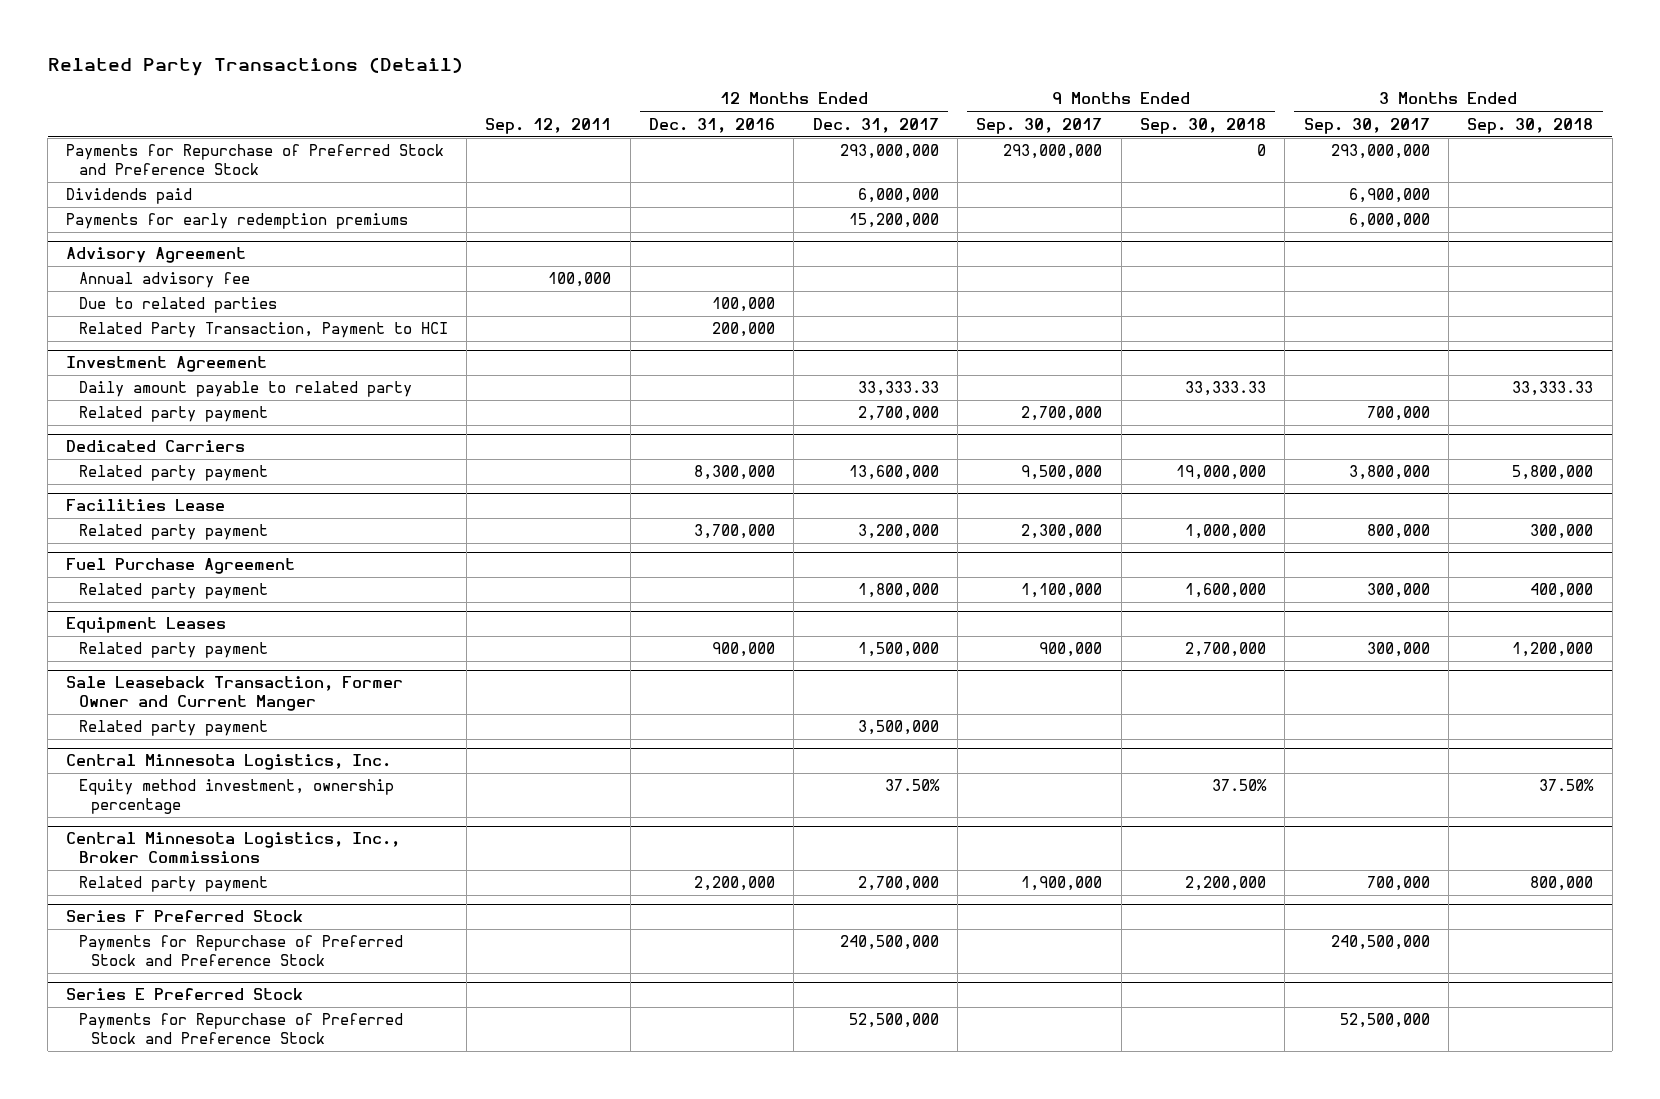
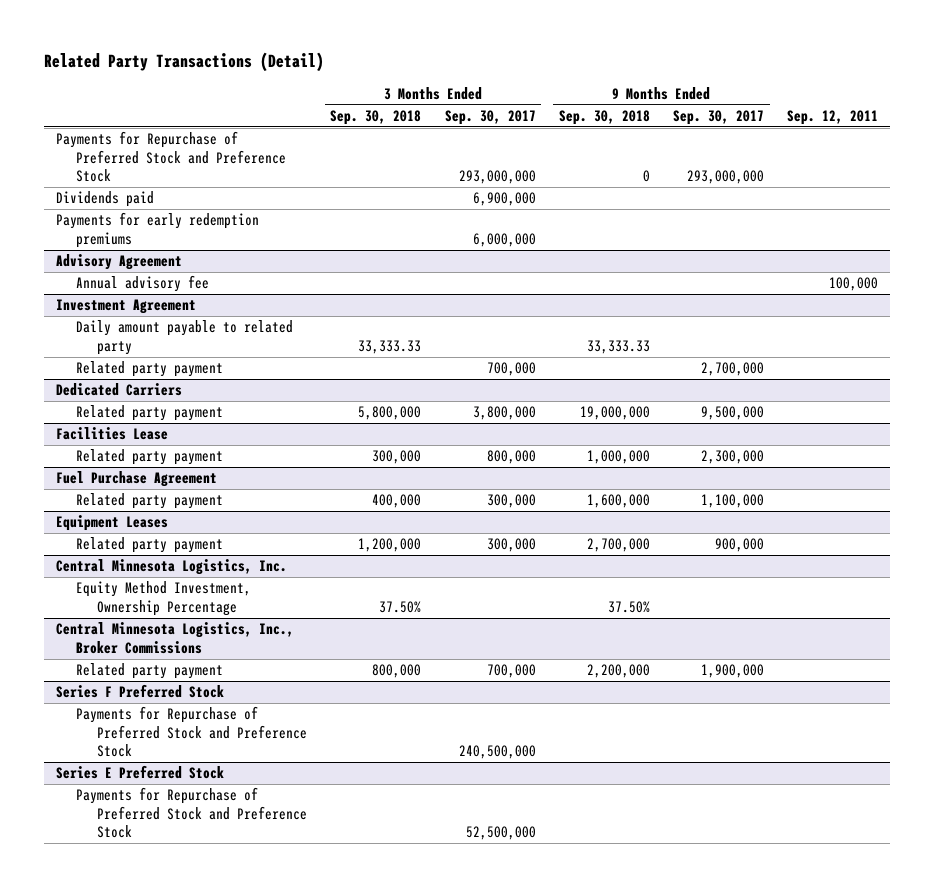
- | Sep. 12, 2011 | 12 Months Ended Dec. 31, 2016 | 12 Months Ended Dec. 31, 2017 | 9 Months Ended Sep. 30, 2017 | 9 Months Ended Sep. 30, 2018 | 3 Months Ended Sep. 30, 2017 | 3 Months Ended Sep. 30, 2018
+ | 3 Months Ended Sep. 30, 2018 | 3 Months Ended Sep. 30, 2017 | 9 Months Ended Sep. 30, 2018 | 9 Months Ended Sep. 30, 2017 | Sep. 12, 2011
@ Advisory Agreement
- Due to related parties | | 100,000 | | | | |
- Related Party Transaction, Payment to HCI | | 200,000 | | | | |
- Sale Leaseback Transaction, Former Owner and Current Manger
- Related party payment | | | 3,500,000 | | | |
@ Central Minnesota Logistics, Inc.
- Equity method investment, ownership percentage | | | 37.50% | | 37.50% | | 37.50%
+ Equity Method Investment, Ownership Percentage | 37.50% | | 37.50% | |

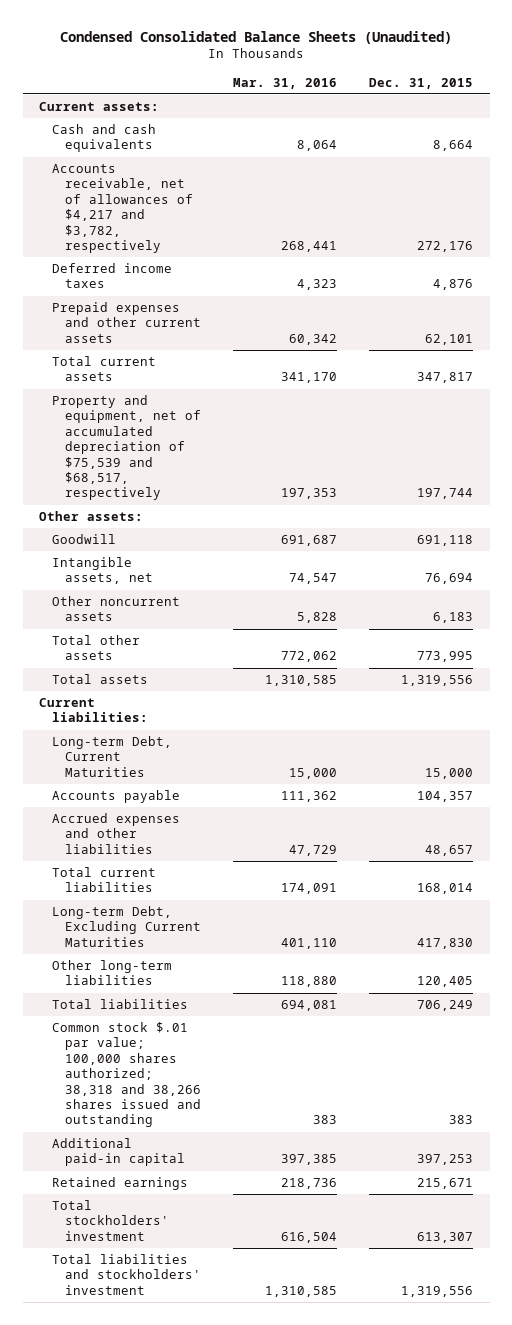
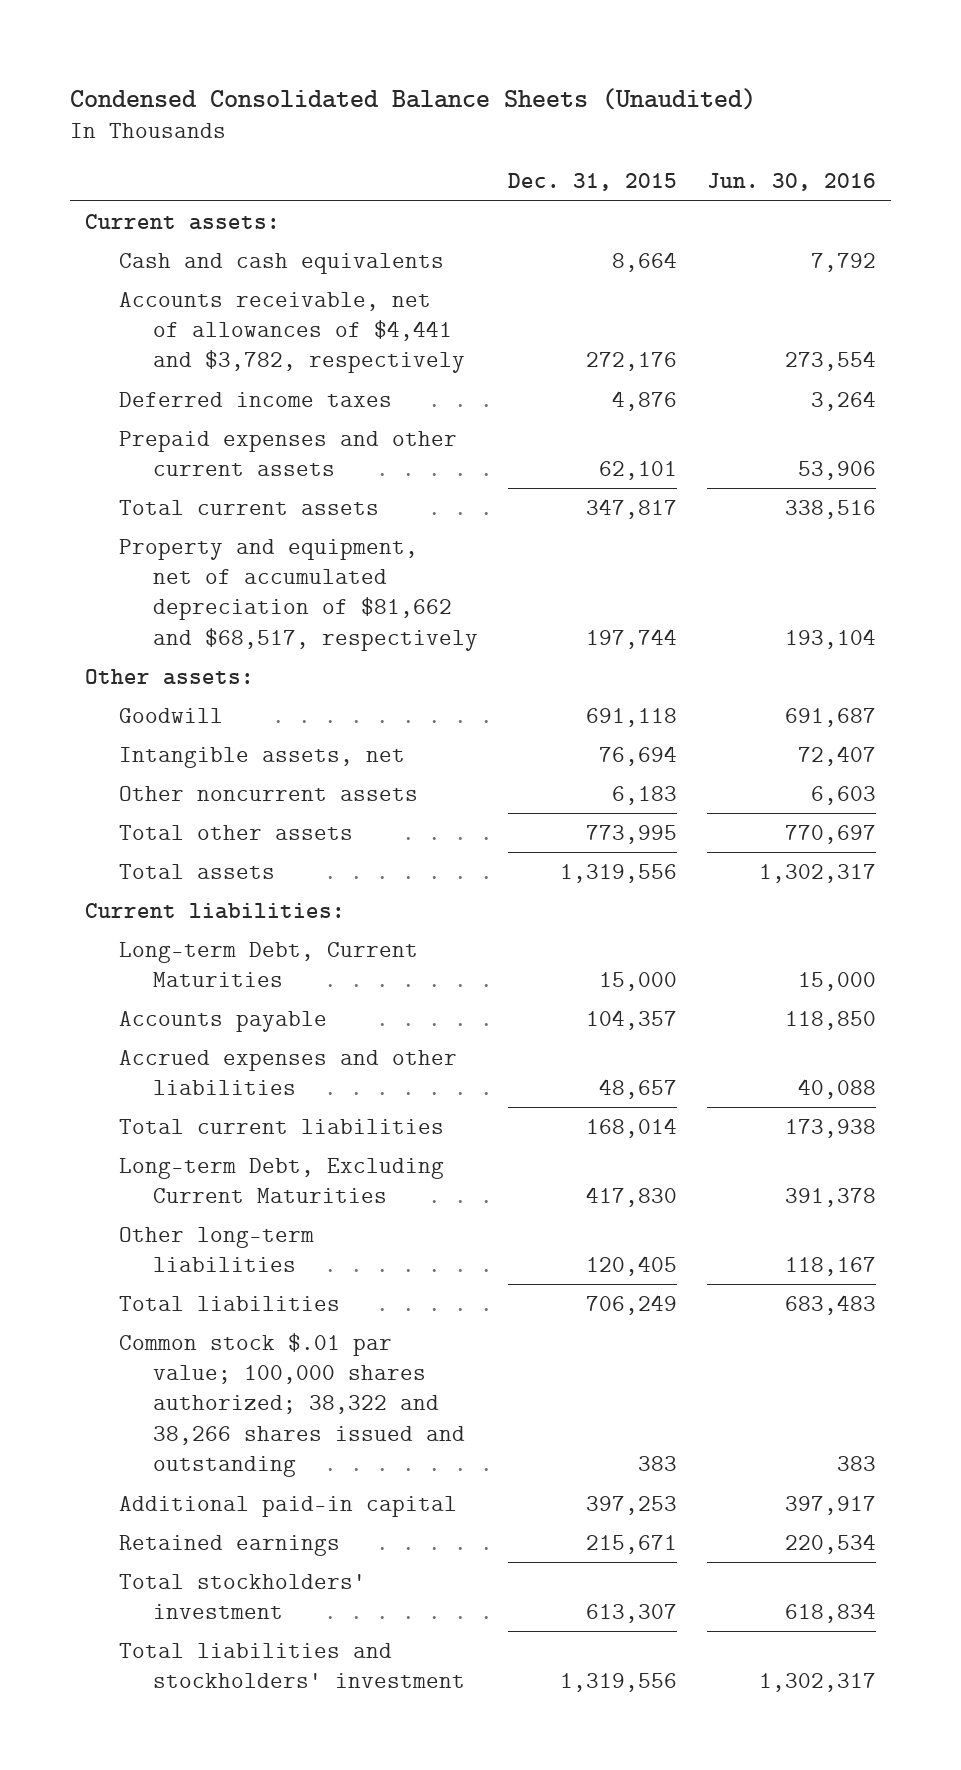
- | Mar. 31, 2016 | Dec. 31, 2015
+ | Dec. 31, 2015 | Jun. 30, 2016
- Accounts receivable, net of allowances of $4,217 and $3,782, respectively | 268,441 | 272,176
+ Accounts receivable, net of allowances of $4,441 and $3,782, respectively | 272,176 | 273,554
- Property and equipment, net of accumulated depreciation of $75,539 and $68,517, respectively | 197,353 | 197,744
+ Property and equipment, net of accumulated depreciation of $81,662 and $68,517, respectively | 197,744 | 193,104
- Common stock $.01 par value; 100,000 shares authorized; 38,318 and 38,266 shares issued and outstanding | 383 | 383
+ Common stock $.01 par value; 100,000 shares authorized; 38,322 and 38,266 shares issued and outstanding | 383 | 383

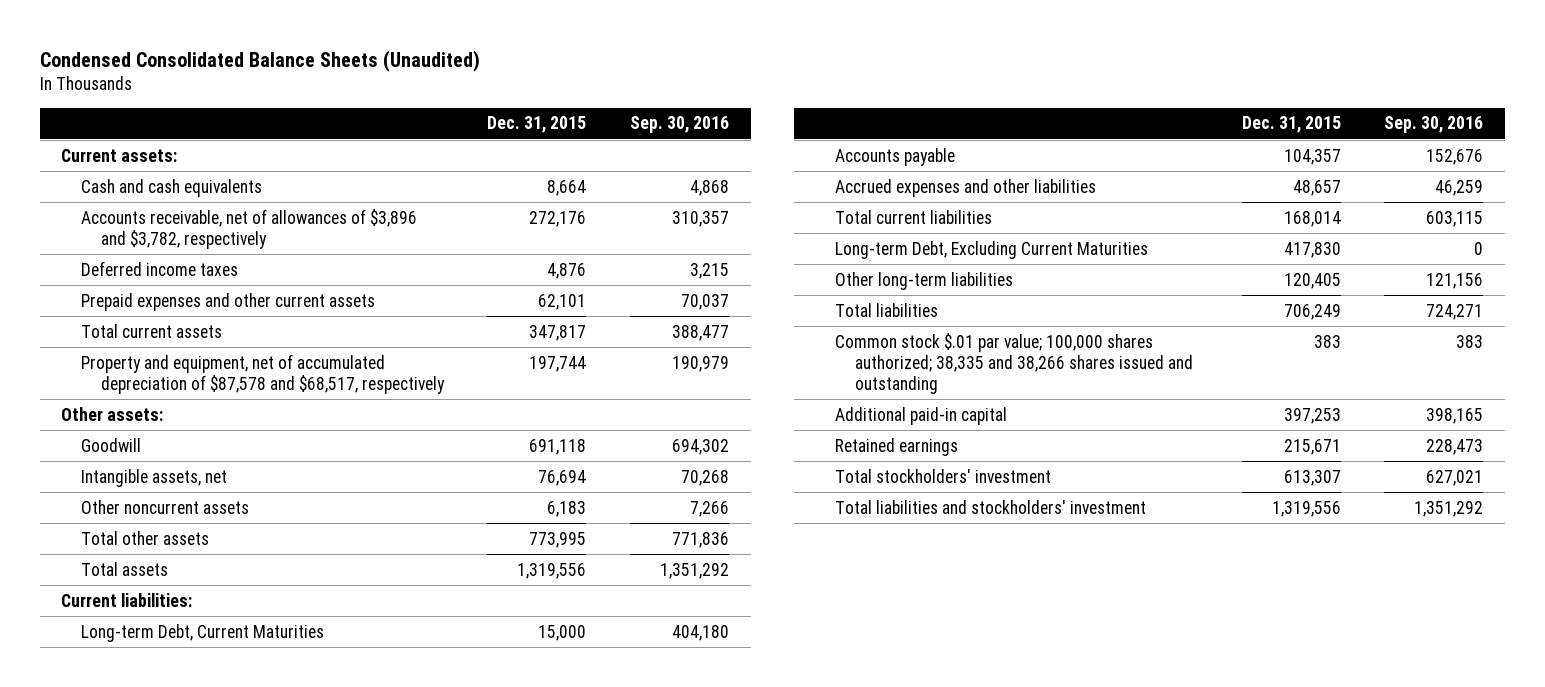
- | Dec. 31, 2015 | Jun. 30, 2016
+ | Dec. 31, 2015 | Sep. 30, 2016
- Accounts receivable, net of allowances of $4,441 and $3,782, respectively | 272,176 | 273,554
+ Accounts receivable, net of allowances of $3,896 and $3,782, respectively | 272,176 | 310,357
- Property and equipment, net of accumulated depreciation of $81,662 and $68,517, respectively | 197,744 | 193,104
+ Property and equipment, net of accumulated depreciation of $87,578 and $68,517, respectively | 197,744 | 190,979
- Common stock $.01 par value; 100,000 shares authorized; 38,322 and 38,266 shares issued and outstanding | 383 | 383
+ Common stock $.01 par value; 100,000 shares authorized; 38,335 and 38,266 shares issued and outstanding | 383 | 383

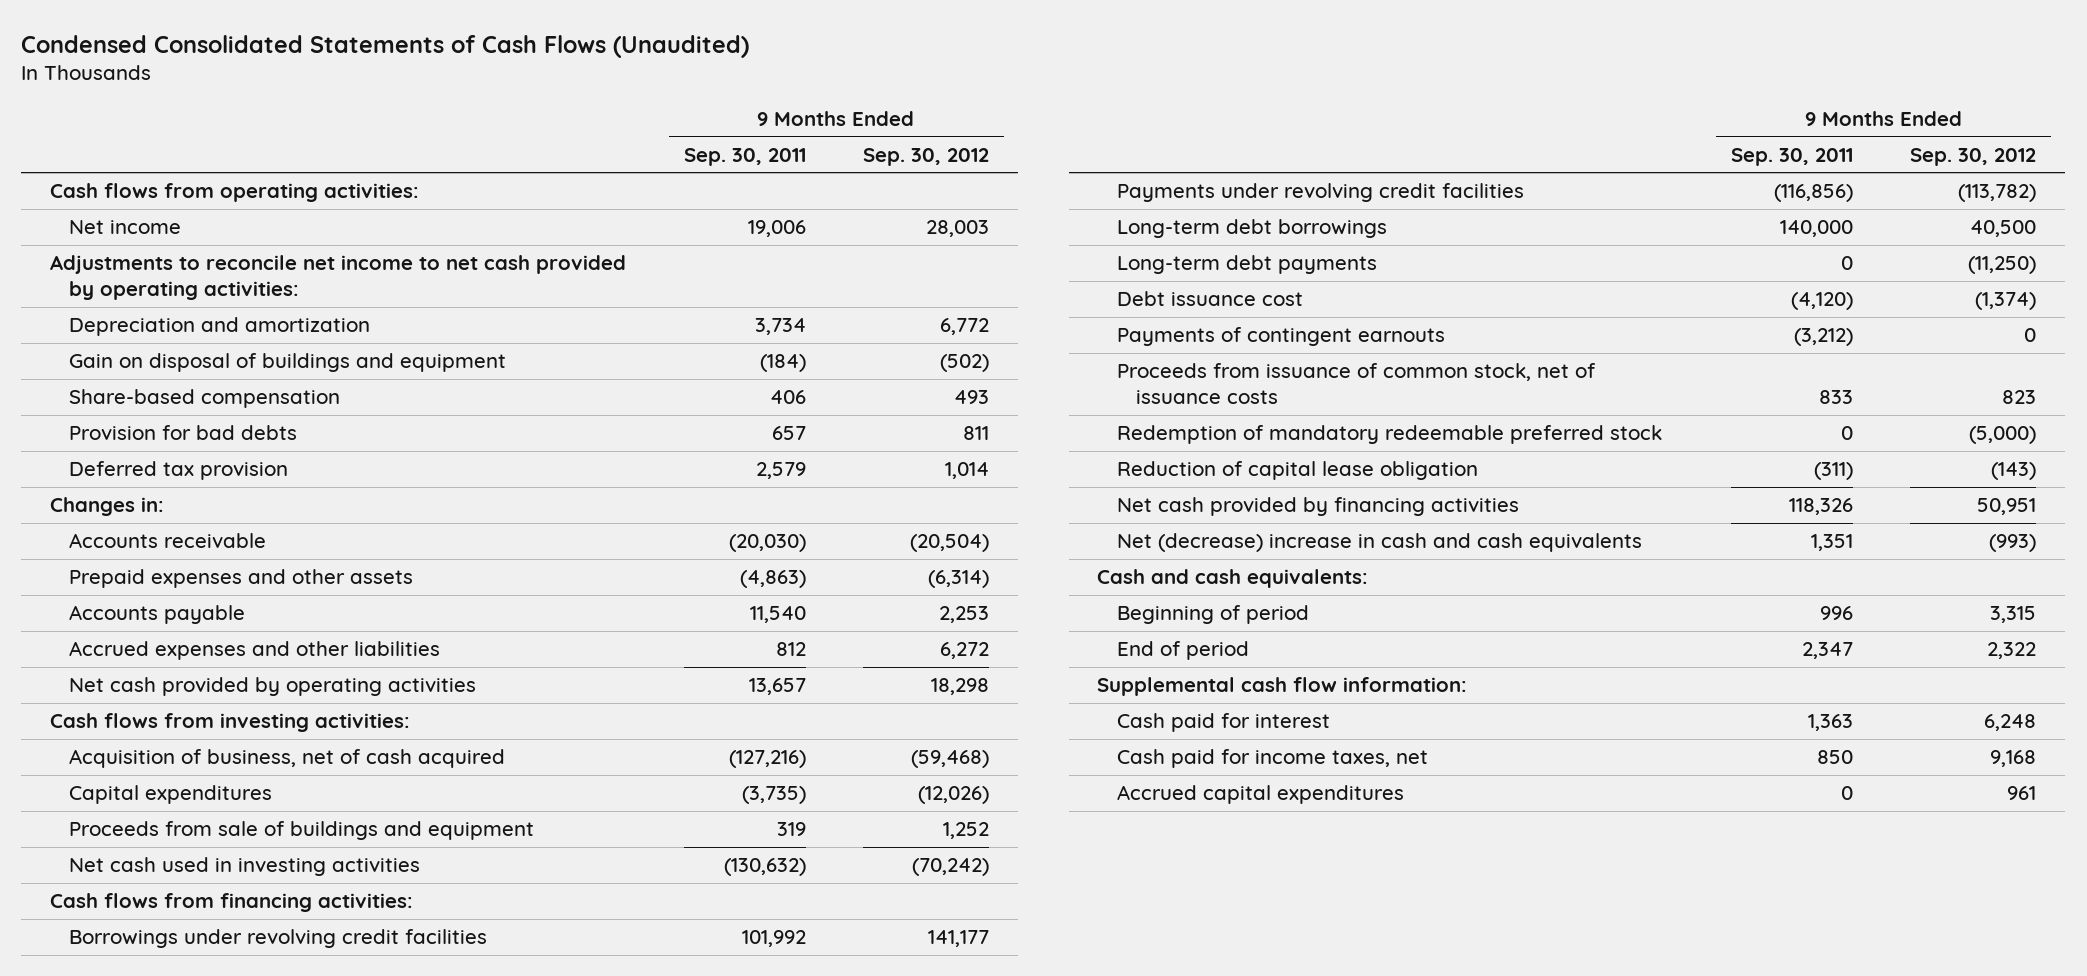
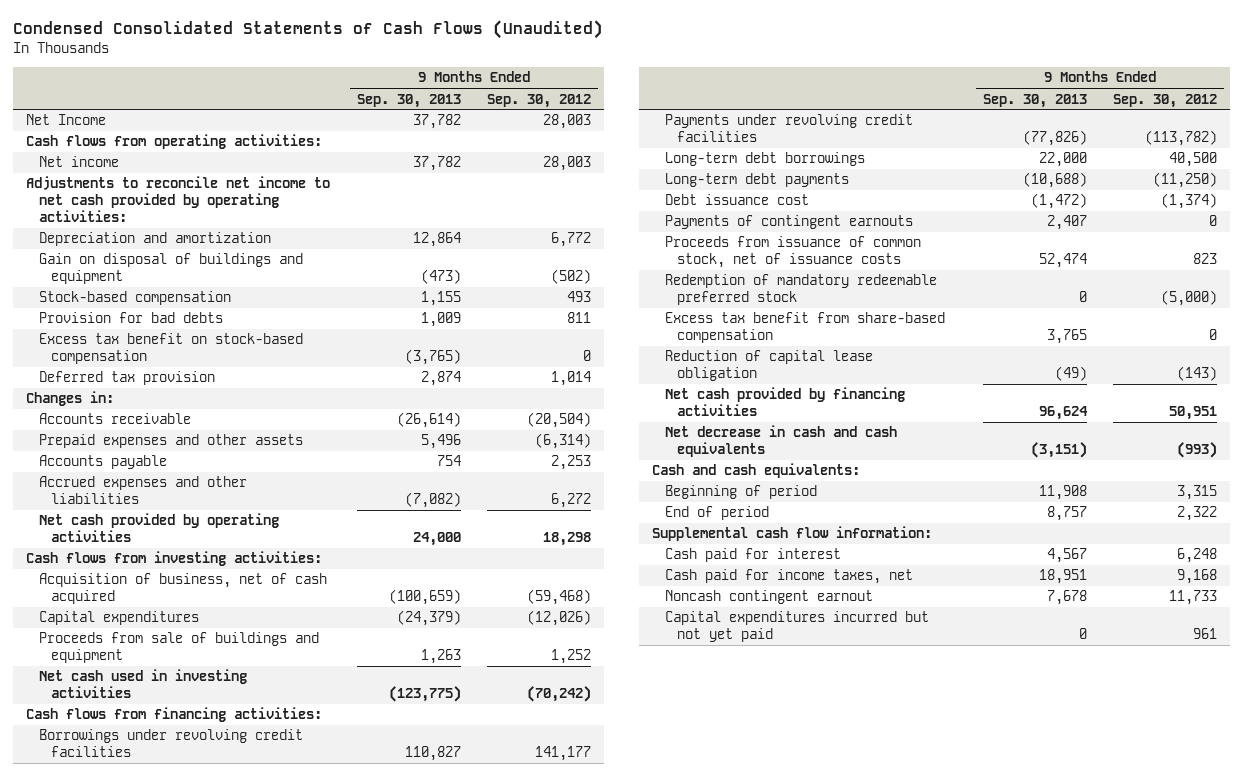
- | 9 Months Ended Sep. 30, 2011 | 9 Months Ended Sep. 30, 2012
+ | 9 Months Ended Sep. 30, 2013 | 9 Months Ended Sep. 30, 2012
+ Net Income | 37,782 | 28,003
- Share-based compensation | 406 | 493
+ Stock-based compensation | 1,155 | 493
+ Excess tax benefit on stock-based compensation | (3,765) | 0
+ Excess tax benefit from share-based compensation | 3,765 | 0
- Net (decrease) increase in cash and cash equivalents | 1,351 | (993)
+ Net decrease in cash and cash equivalents | (3,151) | (993)
- Accrued capital expenditures | 0 | 961
+ Noncash contingent earnout | 7,678 | 11,733
+ Capital expenditures incurred but not yet paid | 0 | 961

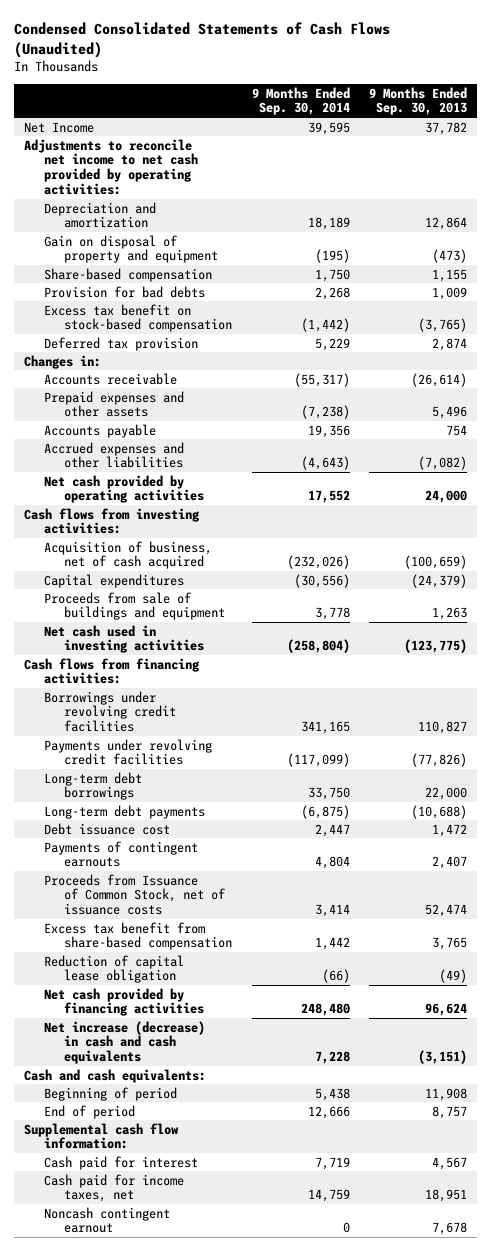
- | 9 Months Ended Sep. 30, 2013 | 9 Months Ended Sep. 30, 2012
+ | 9 Months Ended Sep. 30, 2014 | 9 Months Ended Sep. 30, 2013
- Cash flows from operating activities:
- Net income | 37,782 | 28,003
- Gain on disposal of buildings and equipment | (473) | (502)
- Stock-based compensation | 1,155 | 493
+ Gain on disposal of property and equipment | (195) | (473)
+ Share-based compensation | 1,750 | 1,155
- Debt issuance cost | (1,472) | (1,374)
+ Debt issuance cost | 2,447 | 1,472
- Proceeds from issuance of common stock, net of issuance costs | 52,474 | 823
- Redemption of mandatory redeemable preferred stock | 0 | (5,000)
+ Proceeds from Issuance of Common Stock, net of issuance costs | 3,414 | 52,474
- Net decrease in cash and cash equivalents | (3,151) | (993)
+ Net increase (decrease) in cash and cash equivalents | 7,228 | (3,151)
- Capital expenditures incurred but not yet paid | 0 | 961

